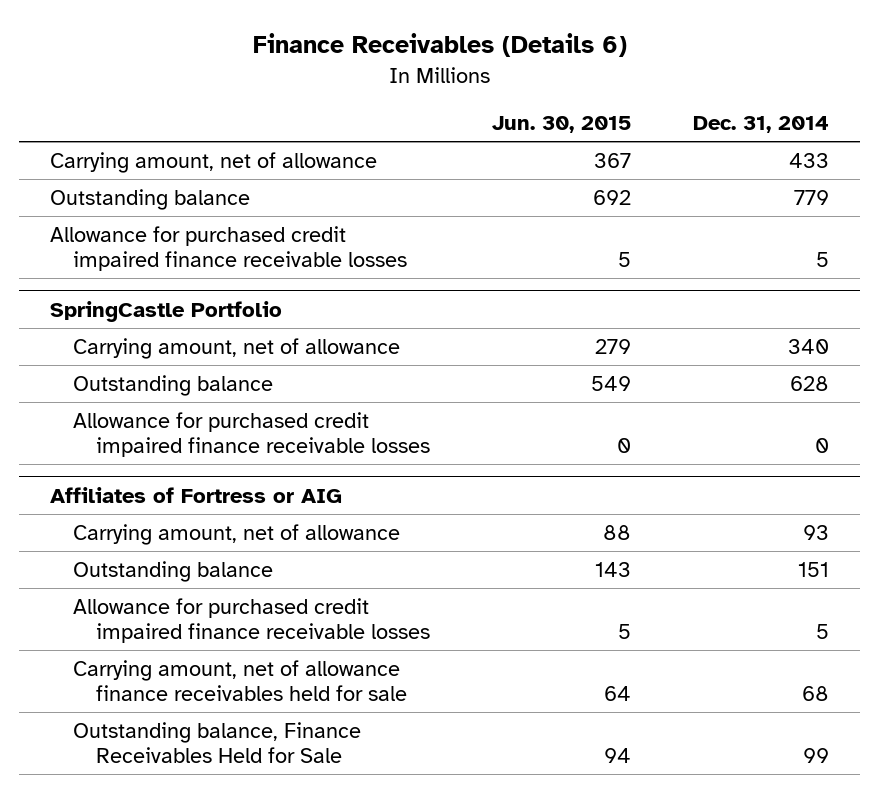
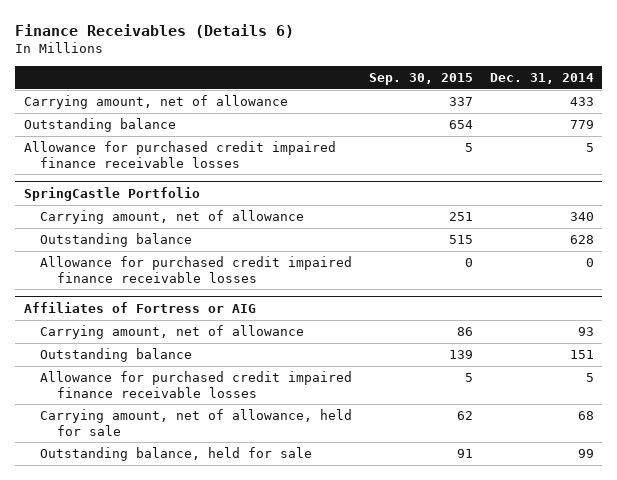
- | Jun. 30, 2015 | Dec. 31, 2014
+ | Sep. 30, 2015 | Dec. 31, 2014
@ Affiliates of Fortress or AIG
- Carrying amount, net of allowance finance receivables held for sale | 64 | 68
- Outstanding balance, Finance Receivables Held for Sale | 94 | 99
+ Carrying amount, net of allowance, held for sale | 62 | 68
+ Outstanding balance, held for sale | 91 | 99

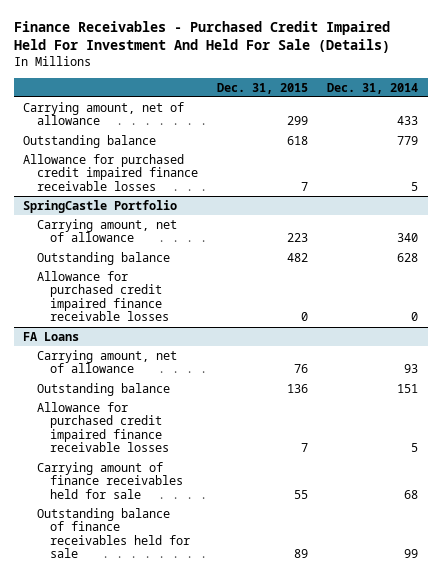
- Finance Receivables (Details 6)
+ Finance Receivables - Purchased Credit Impaired Held For Investment And Held For Sale (Details)
- | Sep. 30, 2015 | Dec. 31, 2014
+ | Dec. 31, 2015 | Dec. 31, 2014
- Affiliates of Fortress or AIG
+ FA Loans
- Carrying amount, net of allowance, held for sale | 62 | 68
- Outstanding balance, held for sale | 91 | 99
+ Carrying amount of finance receivables held for sale | 55 | 68
+ Outstanding balance of finance receivables held for sale | 89 | 99

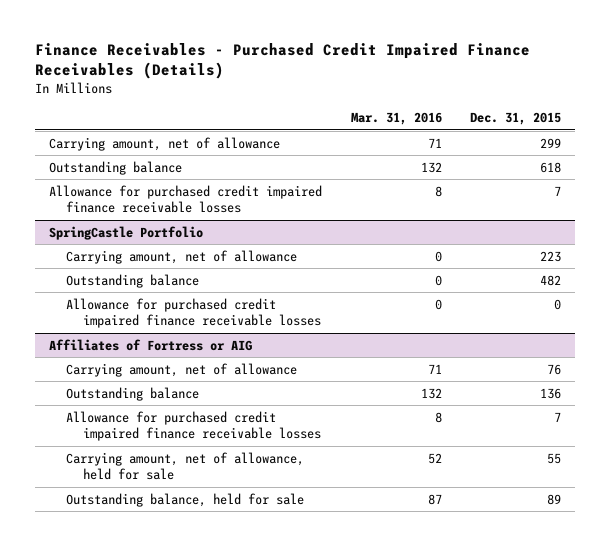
- Finance Receivables - Purchased Credit Impaired Held For Investment And Held For Sale (Details)
+ Finance Receivables - Purchased Credit Impaired Finance Receivables (Details)
- | Dec. 31, 2015 | Dec. 31, 2014
+ | Mar. 31, 2016 | Dec. 31, 2015
- FA Loans
+ Affiliates of Fortress or AIG
- Carrying amount of finance receivables held for sale | 55 | 68
- Outstanding balance of finance receivables held for sale | 89 | 99
+ Carrying amount, net of allowance, held for sale | 52 | 55
+ Outstanding balance, held for sale | 87 | 89

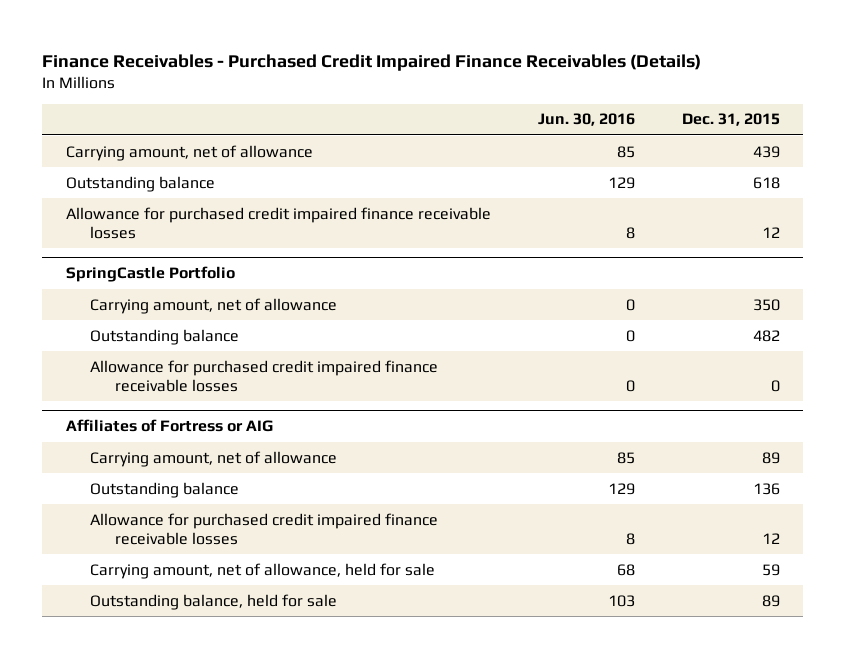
- | Mar. 31, 2016 | Dec. 31, 2015
+ | Jun. 30, 2016 | Dec. 31, 2015
- Carrying amount, net of allowance | 71 | 299
+ Carrying amount, net of allowance | 85 | 439
- Allowance for purchased credit impaired finance receivable losses | 8 | 7
+ Allowance for purchased credit impaired finance receivable losses | 8 | 12
@ SpringCastle Portfolio
- Carrying amount, net of allowance | 0 | 223
+ Carrying amount, net of allowance | 0 | 350
@ Affiliates of Fortress or AIG
- Carrying amount, net of allowance | 71 | 76
+ Carrying amount, net of allowance | 85 | 89
- Allowance for purchased credit impaired finance receivable losses | 8 | 7
- Carrying amount, net of allowance, held for sale | 52 | 55
+ Allowance for purchased credit impaired finance receivable losses | 8 | 12
+ Carrying amount, net of allowance, held for sale | 68 | 59

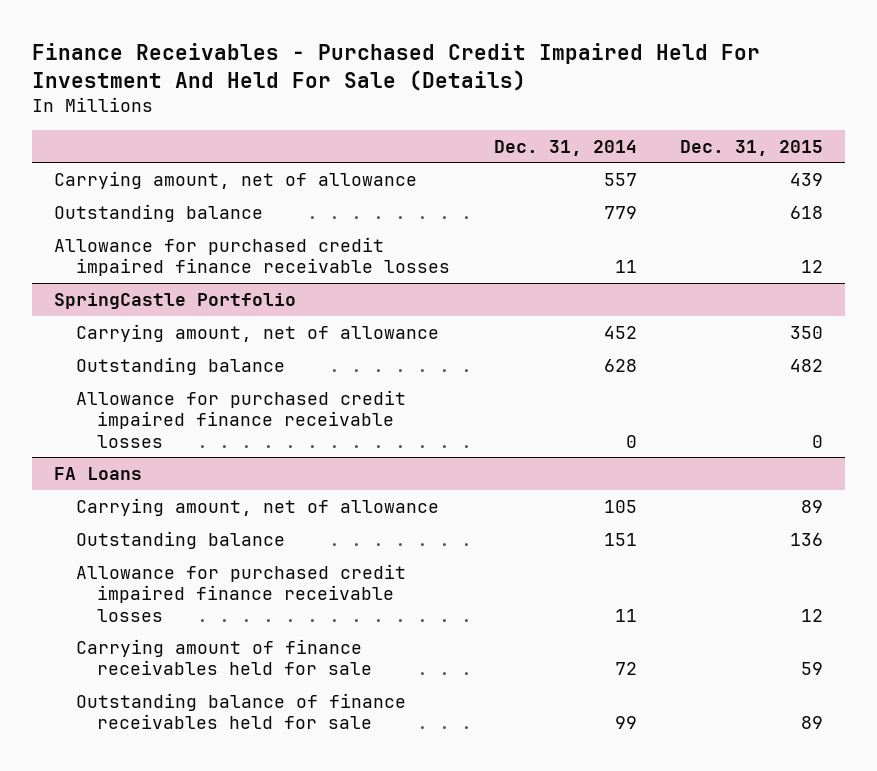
- Finance Receivables - Purchased Credit Impaired Finance Receivables (Details)
+ Finance Receivables - Purchased Credit Impaired Held For Investment And Held For Sale (Details)
- | Jun. 30, 2016 | Dec. 31, 2015
+ | Dec. 31, 2014 | Dec. 31, 2015
- Affiliates of Fortress or AIG
+ FA Loans
- Carrying amount, net of allowance, held for sale | 68 | 59
- Outstanding balance, held for sale | 103 | 89
+ Carrying amount of finance receivables held for sale | 72 | 59
+ Outstanding balance of finance receivables held for sale | 99 | 89

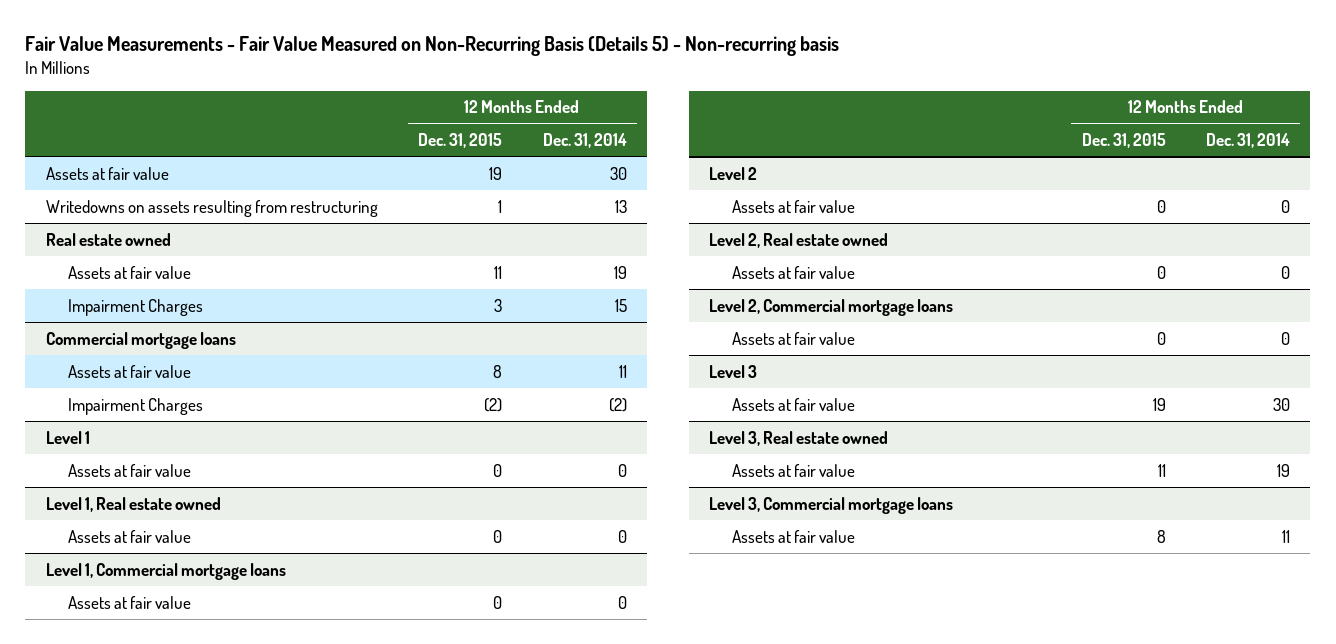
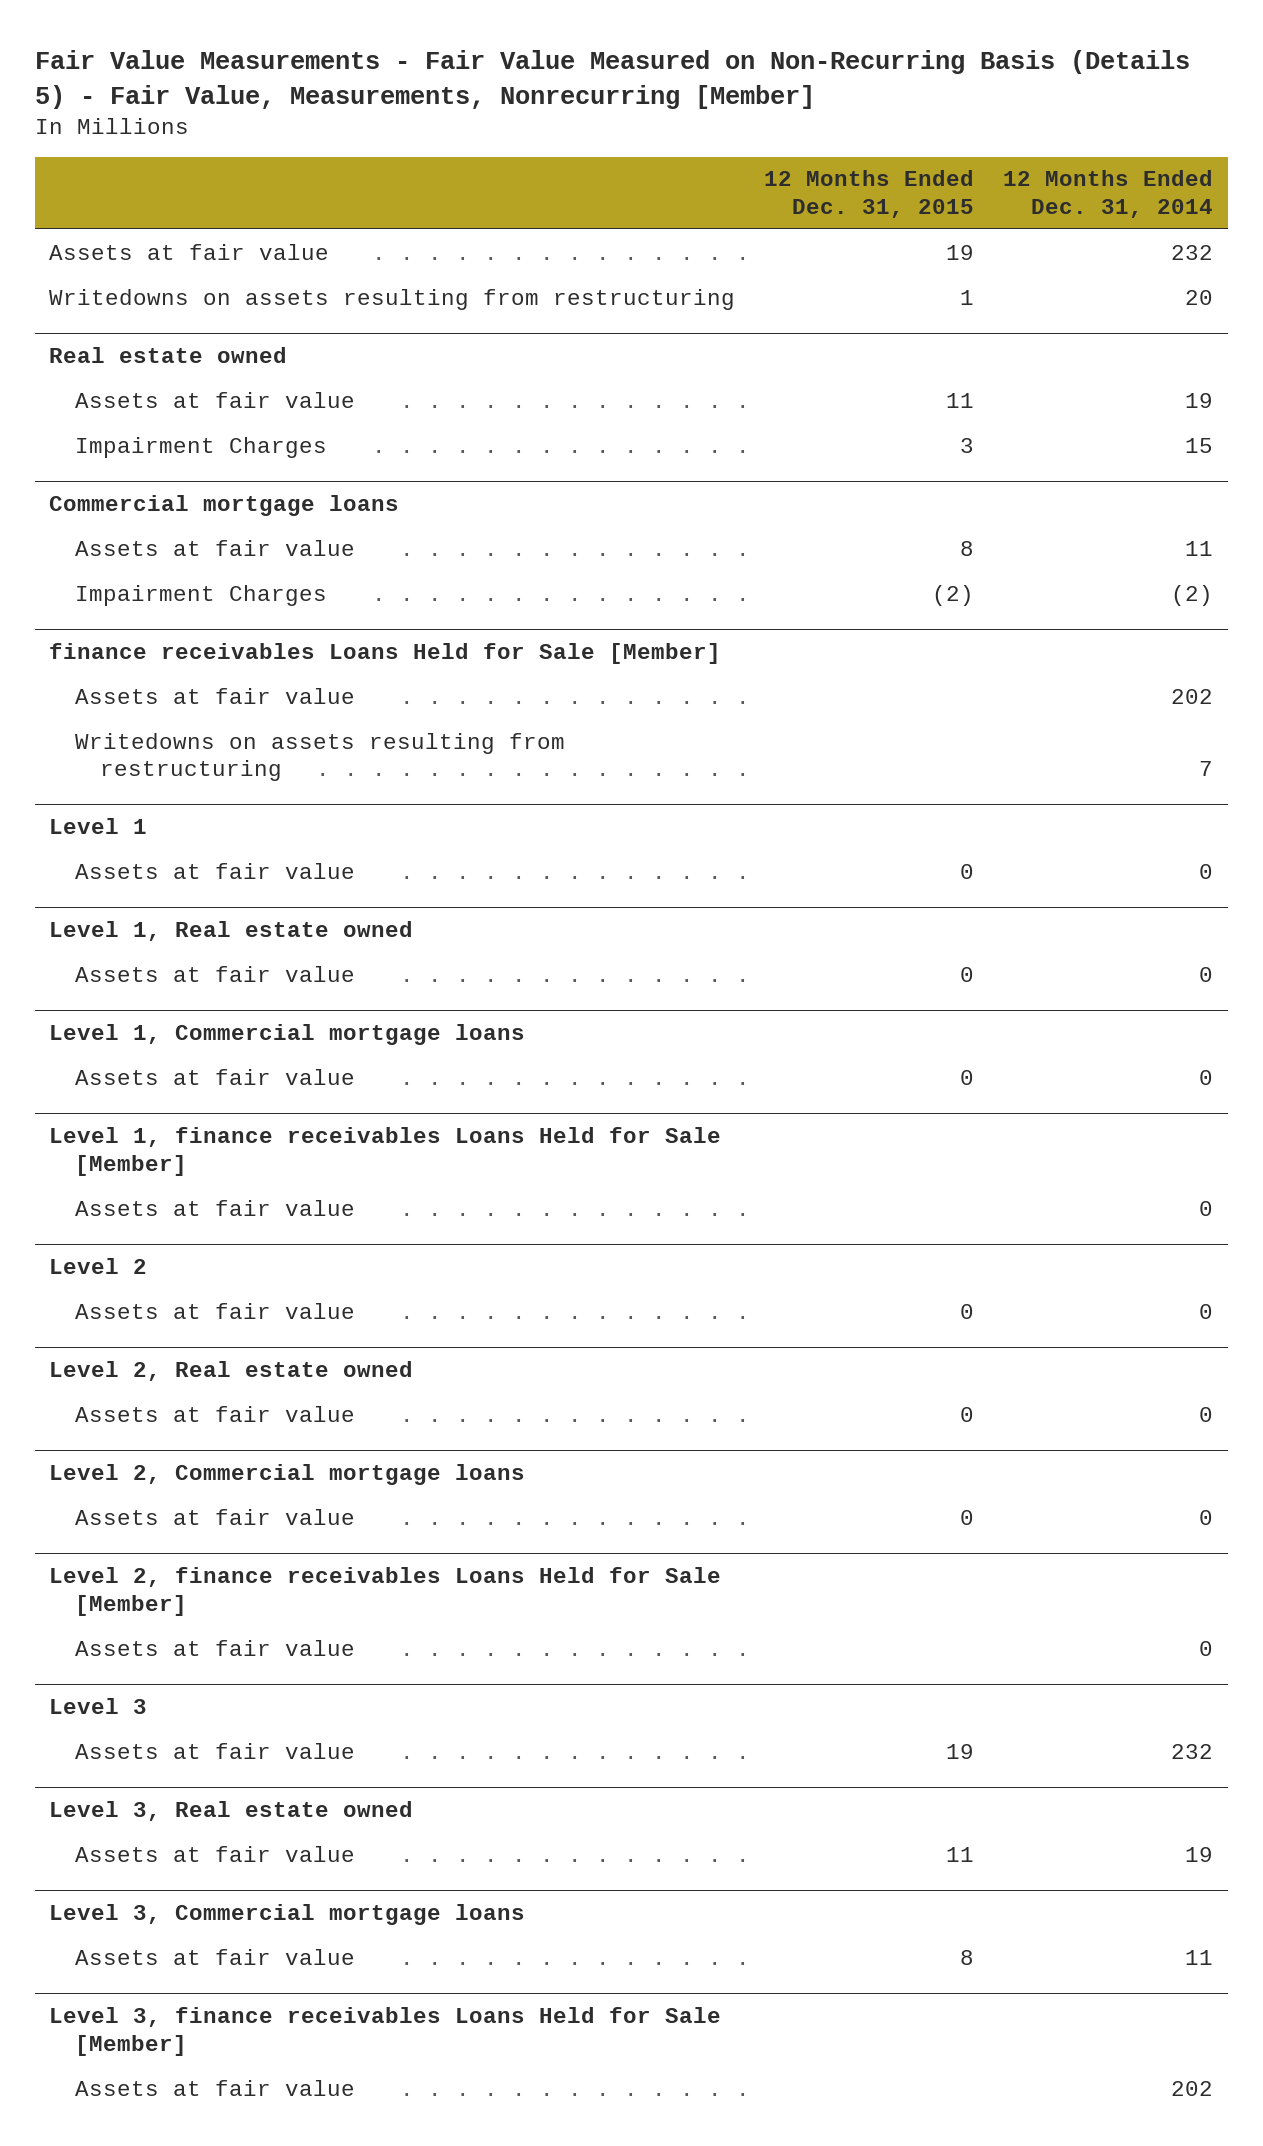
- Fair Value Measurements - Fair Value Measured on Non-Recurring Basis (Details 5) - Non-recurring basis
+ Fair Value Measurements - Fair Value Measured on Non-Recurring Basis (Details 5) - Fair Value, Measurements, Nonrecurring [Member]
- Assets at fair value | 19 | 30
- Writedowns on assets resulting from restructuring | 1 | 13
+ Assets at fair value | 19 | 232
+ Writedowns on assets resulting from restructuring | 1 | 20
+ finance receivables Loans Held for Sale [Member]
+ Assets at fair value | | 202
+ Writedowns on assets resulting from restructuring | | 7
+ Level 1, finance receivables Loans Held for Sale [Member]
+ Assets at fair value | | 0
+ Level 2, finance receivables Loans Held for Sale [Member]
+ Assets at fair value | | 0
@ Level 3
- Assets at fair value | 19 | 30
+ Assets at fair value | 19 | 232
+ Level 3, finance receivables Loans Held for Sale [Member]
+ Assets at fair value | | 202

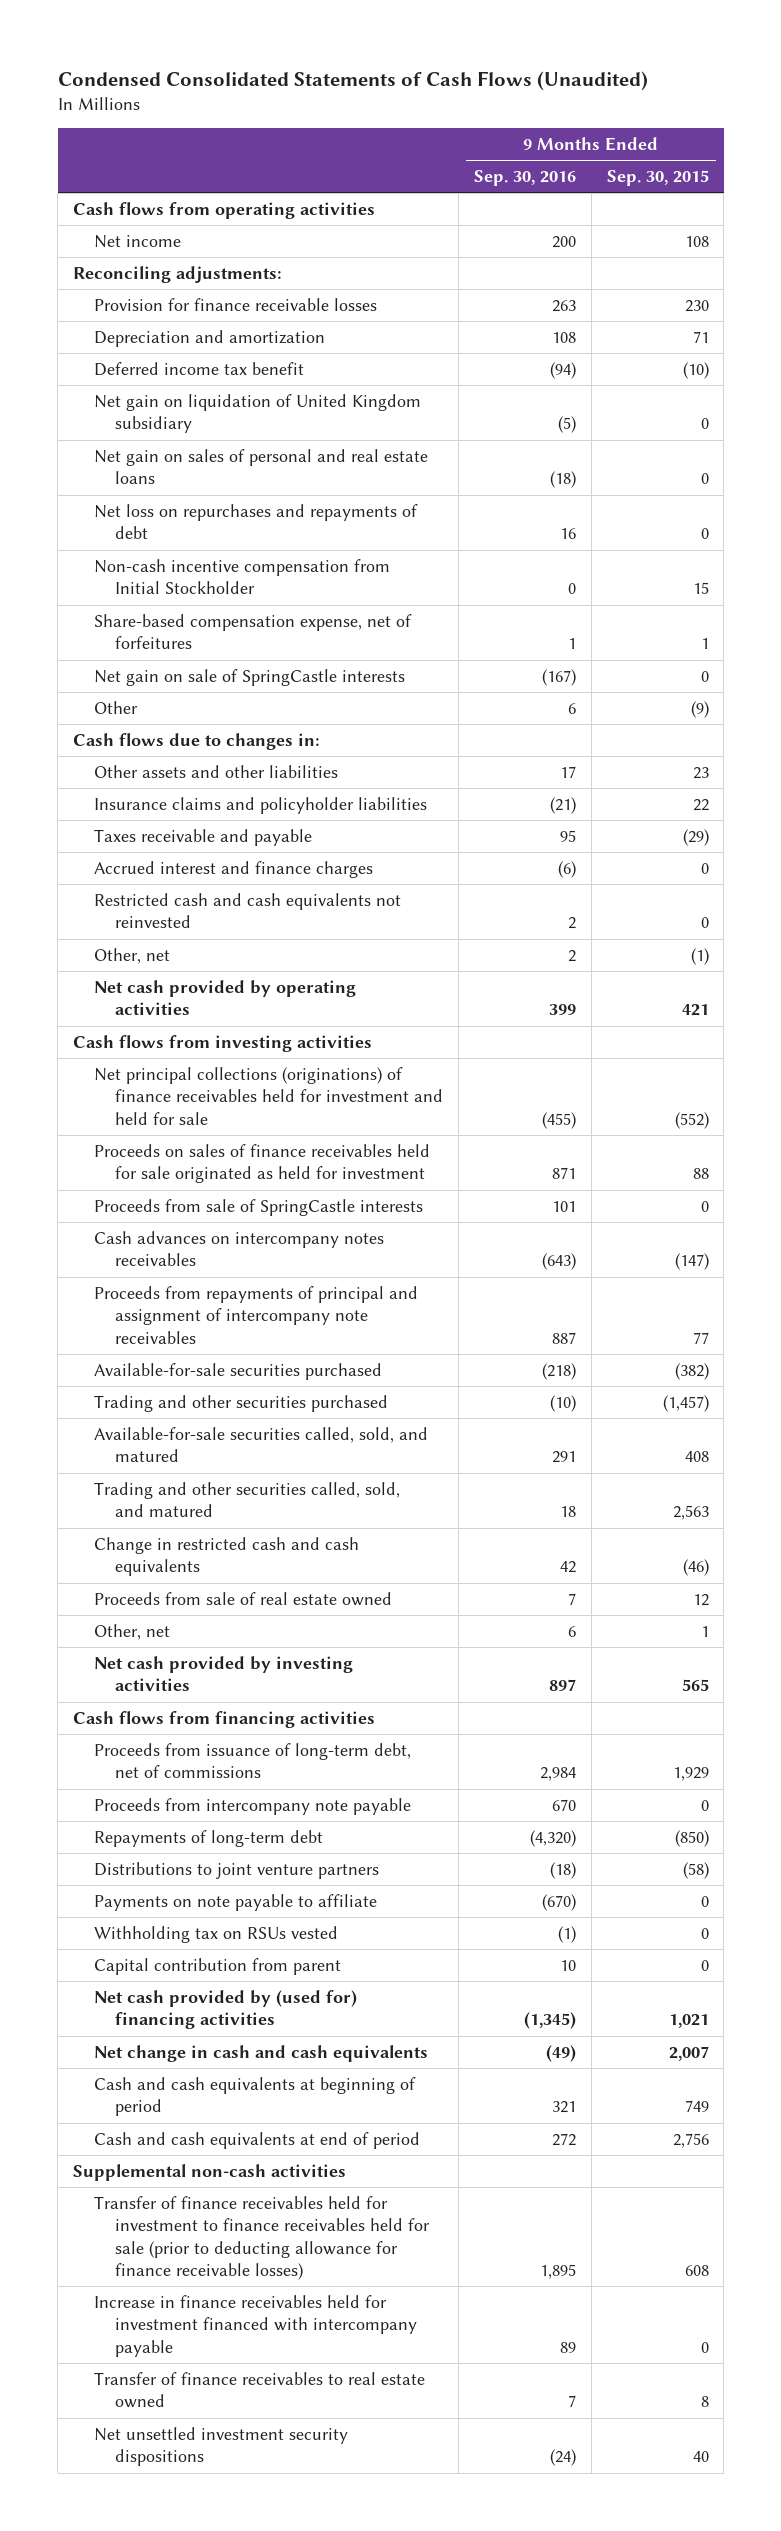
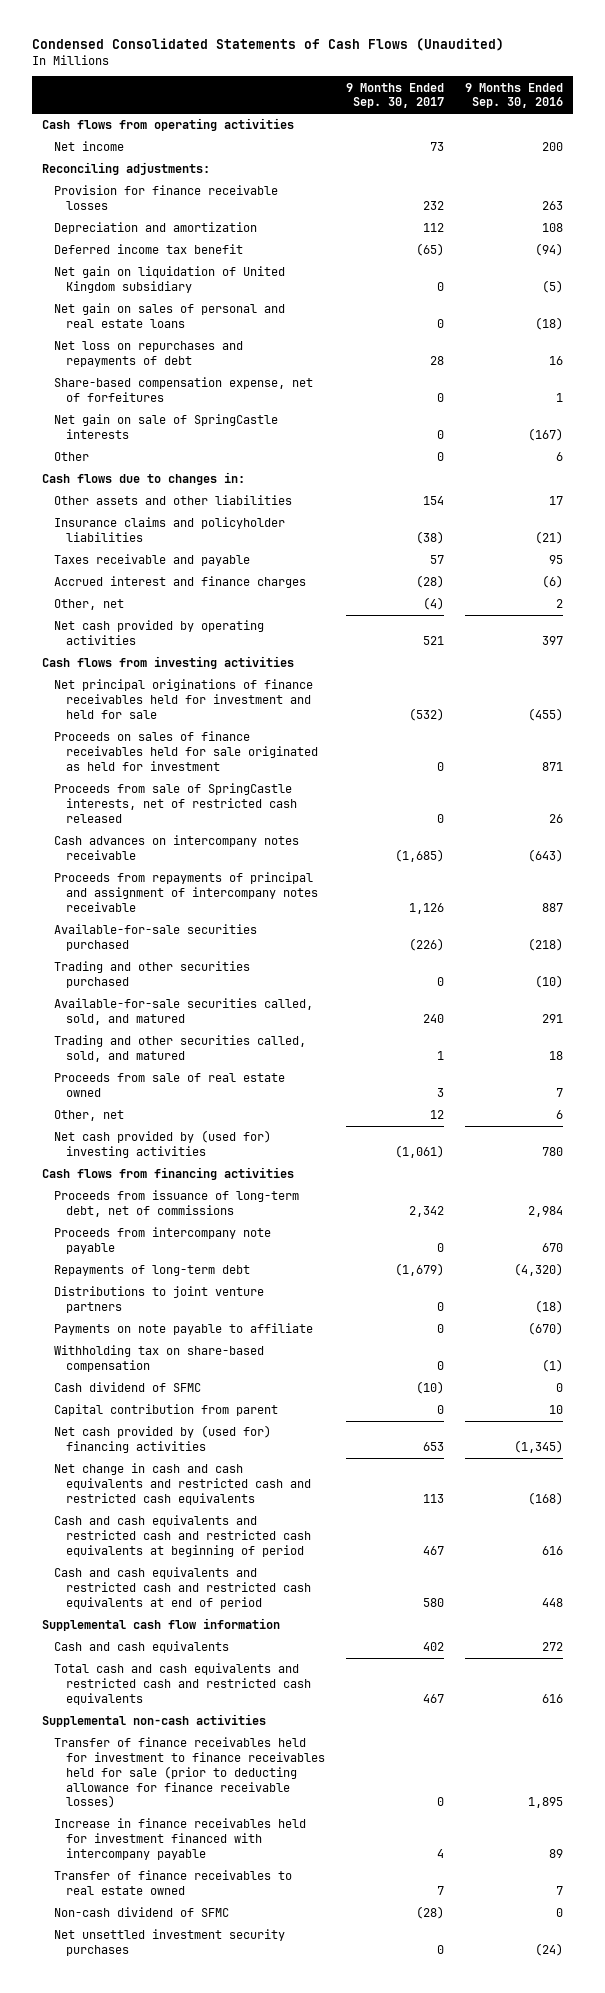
- | 9 Months Ended Sep. 30, 2016 | 9 Months Ended Sep. 30, 2015
+ | 9 Months Ended Sep. 30, 2017 | 9 Months Ended Sep. 30, 2016
- Non-cash incentive compensation from Initial Stockholder | 0 | 15
- Restricted cash and cash equivalents not reinvested | 2 | 0
- Net cash provided by operating activities | 399 | 421
+ Net cash provided by operating activities | 521 | 397
- Net principal collections (originations) of finance receivables held for investment and held for sale | (455) | (552)
+ Net principal originations of finance receivables held for investment and held for sale | (532) | (455)
- Proceeds from sale of SpringCastle interests | 101 | 0
- Cash advances on intercompany notes receivables | (643) | (147)
- Proceeds from repayments of principal and assignment of intercompany note receivables | 887 | 77
+ Proceeds from sale of SpringCastle interests, net of restricted cash released | 0 | 26
+ Cash advances on intercompany notes receivable | (1,685) | (643)
+ Proceeds from repayments of principal and assignment of intercompany notes receivable | 1,126 | 887
- Change in restricted cash and cash equivalents | 42 | (46)
- Net cash provided by investing activities | 897 | 565
+ Net cash provided by (used for) investing activities | (1,061) | 780
- Withholding tax on RSUs vested | (1) | 0
+ Withholding tax on share-based compensation | 0 | (1)
+ Cash dividend of SFMC | (10) | 0
- Net change in cash and cash equivalents | (49) | 2,007
- Cash and cash equivalents at beginning of period | 321 | 749
- Cash and cash equivalents at end of period | 272 | 2,756
+ Net change in cash and cash equivalents and restricted cash and restricted cash equivalents | 113 | (168)
+ Cash and cash equivalents and restricted cash and restricted cash equivalents at beginning of period | 467 | 616
+ Cash and cash equivalents and restricted cash and restricted cash equivalents at end of period | 580 | 448
+ Supplemental cash flow information
+ Cash and cash equivalents | 402 | 272
+ Total cash and cash equivalents and restricted cash and restricted cash equivalents | 467 | 616
- Net unsettled investment security dispositions | (24) | 40
+ Non-cash dividend of SFMC | (28) | 0
+ Net unsettled investment security purchases | 0 | (24)

